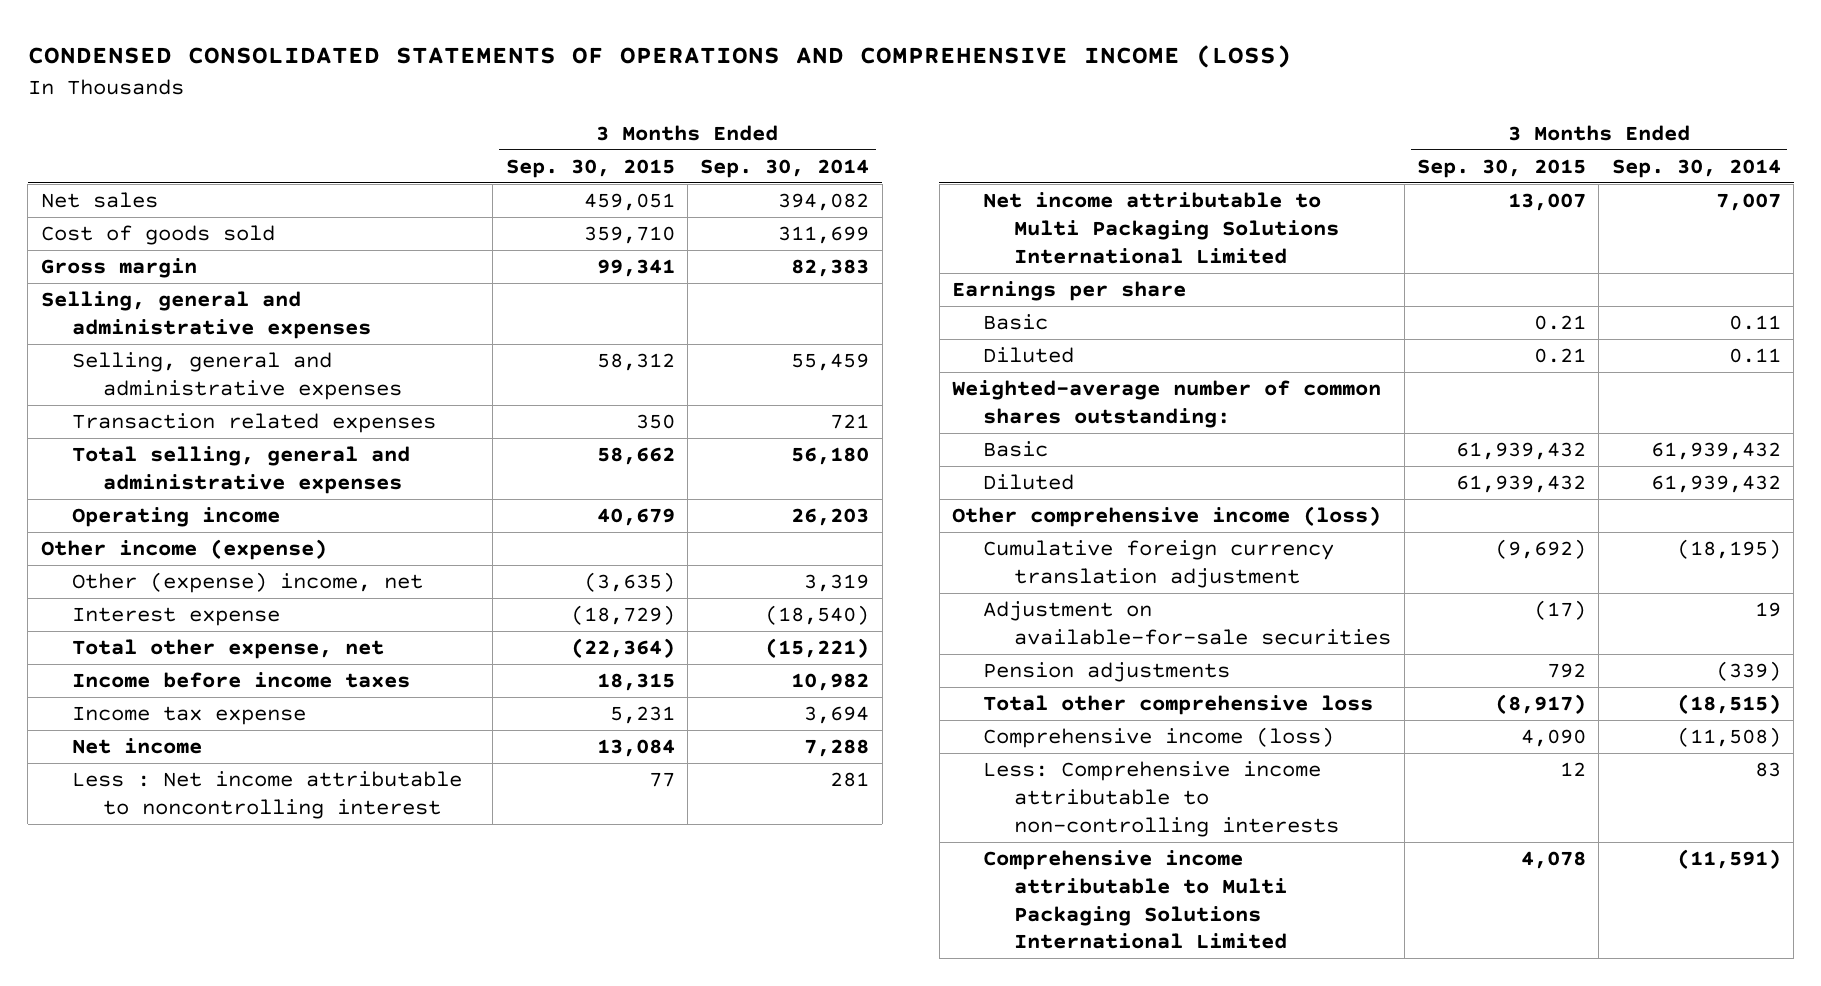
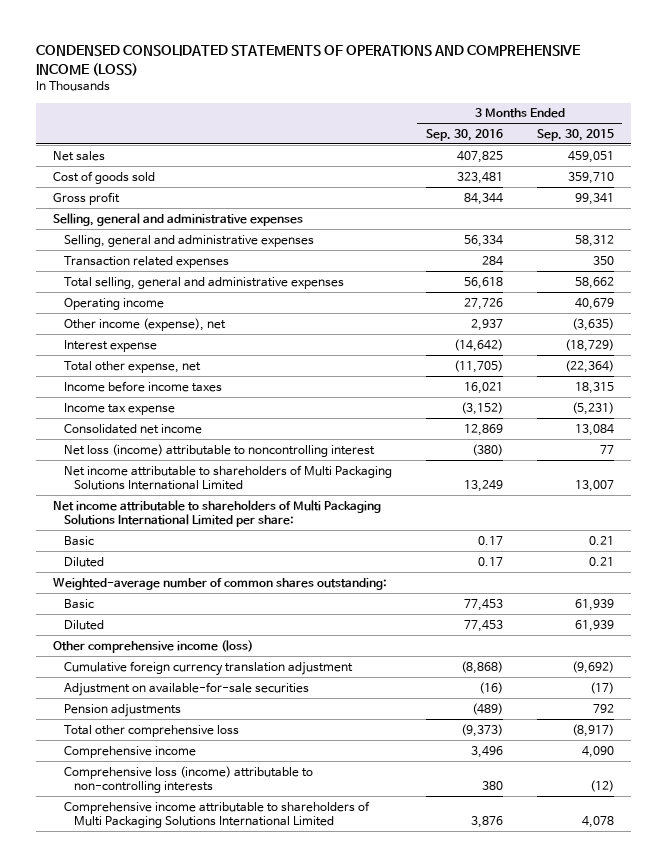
- | 3 Months Ended Sep. 30, 2015 | 3 Months Ended Sep. 30, 2014
+ | 3 Months Ended Sep. 30, 2016 | 3 Months Ended Sep. 30, 2015
- Gross margin | 99,341 | 82,383
+ Gross profit | 84,344 | 99,341
- Other income (expense)
- Other (expense) income, net | (3,635) | 3,319
+ Other income (expense), net | 2,937 | (3,635)
- Income tax expense | 5,231 | 3,694
- Net income | 13,084 | 7,288
- Less : Net income attributable to noncontrolling interest | 77 | 281
- Net income attributable to Multi Packaging Solutions International Limited | 13,007 | 7,007
- Earnings per share
+ Income tax expense | (3,152) | (5,231)
+ Consolidated net income | 12,869 | 13,084
+ Net loss (income) attributable to noncontrolling interest | (380) | 77
+ Net income attributable to shareholders of Multi Packaging Solutions International Limited | 13,249 | 13,007
+ Net income attributable to shareholders of Multi Packaging Solutions International Limited per share:
- Basic | 61,939,432 | 61,939,432
- Diluted | 61,939,432 | 61,939,432
+ Basic | 77,453 | 61,939
+ Diluted | 77,453 | 61,939
- Comprehensive income (loss) | 4,090 | (11,508)
- Less: Comprehensive income attributable to non-controlling interests | 12 | 83
- Comprehensive income attributable to Multi Packaging Solutions International Limited | 4,078 | (11,591)
+ Comprehensive income | 3,496 | 4,090
+ Comprehensive loss (income) attributable to non-controlling interests | 380 | (12)
+ Comprehensive income attributable to shareholders of Multi Packaging Solutions International Limited | 3,876 | 4,078

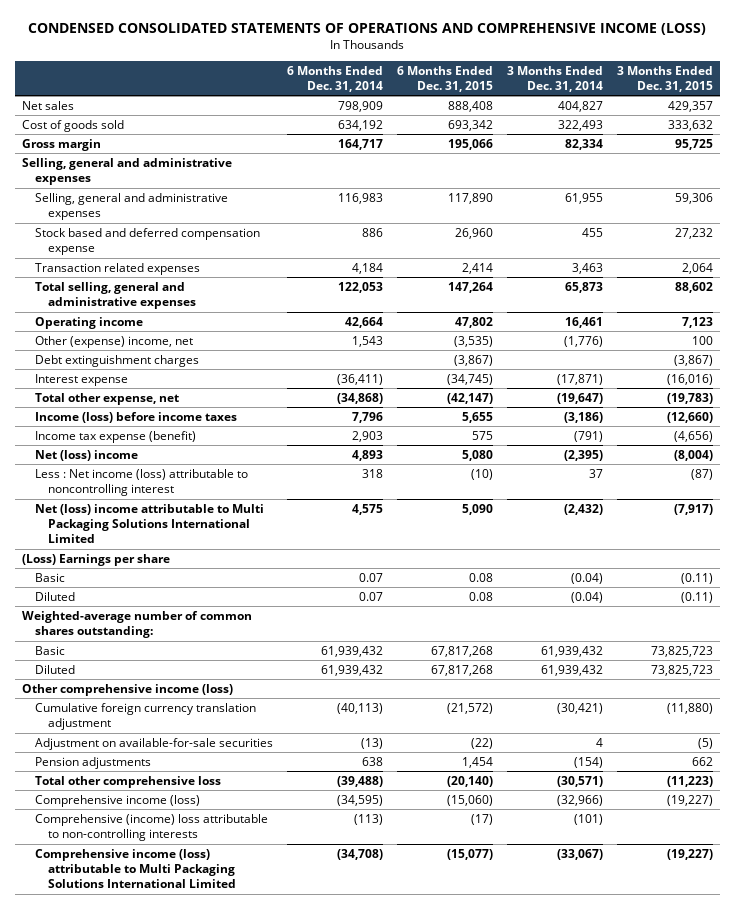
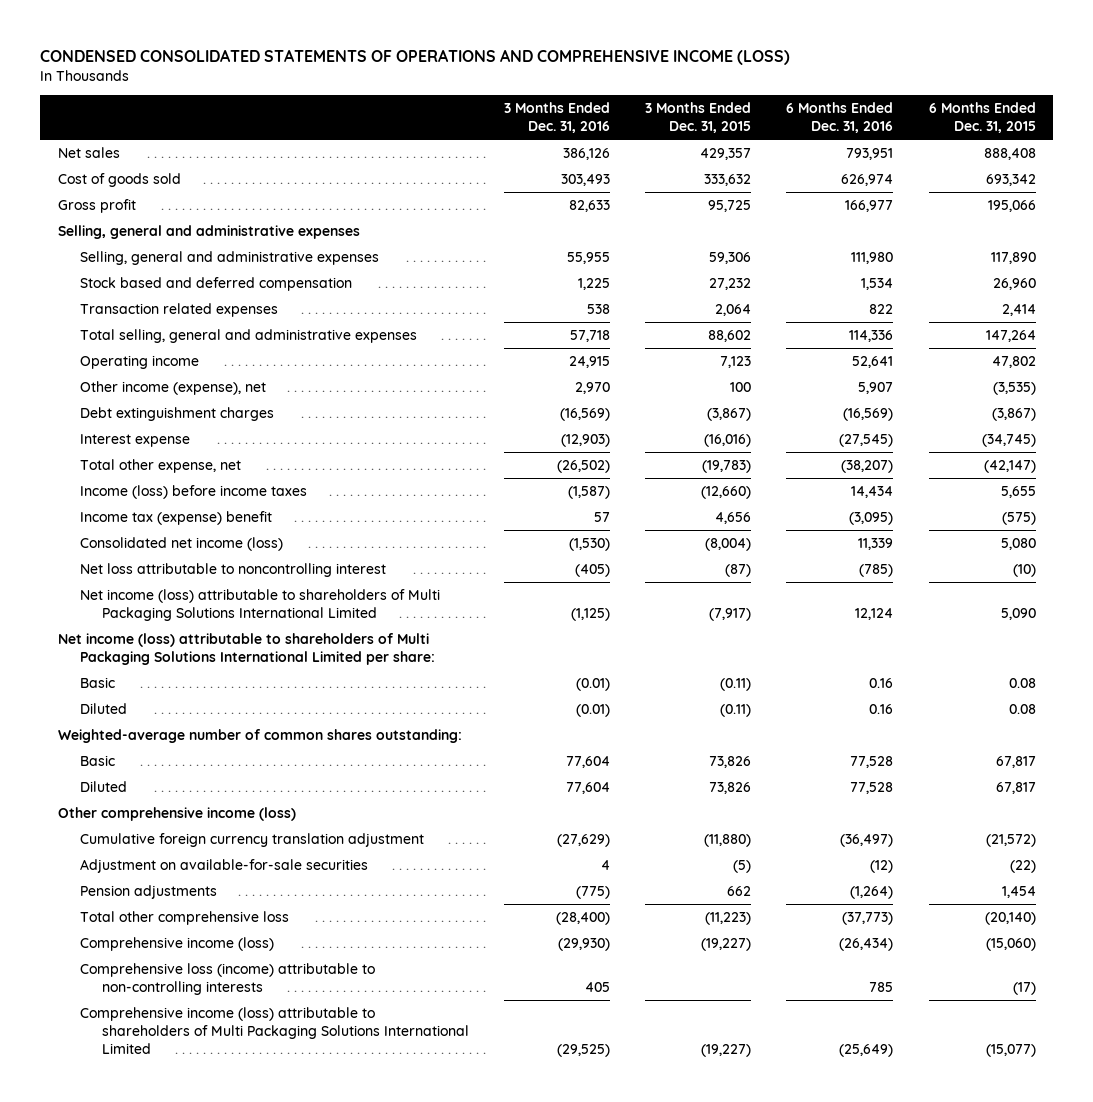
- | 6 Months Ended Dec. 31, 2014 | 6 Months Ended Dec. 31, 2015 | 3 Months Ended Dec. 31, 2014 | 3 Months Ended Dec. 31, 2015
+ | 3 Months Ended Dec. 31, 2016 | 3 Months Ended Dec. 31, 2015 | 6 Months Ended Dec. 31, 2016 | 6 Months Ended Dec. 31, 2015
- Gross margin | 164,717 | 195,066 | 82,334 | 95,725
+ Gross profit | 82,633 | 95,725 | 166,977 | 195,066
- Stock based and deferred compensation expense | 886 | 26,960 | 455 | 27,232
+ Stock based and deferred compensation | 1,225 | 27,232 | 1,534 | 26,960
- Other (expense) income, net | 1,543 | (3,535) | (1,776) | 100
+ Other income (expense), net | 2,970 | 100 | 5,907 | (3,535)
- Income tax expense (benefit) | 2,903 | 575 | (791) | (4,656)
- Net (loss) income | 4,893 | 5,080 | (2,395) | (8,004)
- Less : Net income (loss) attributable to noncontrolling interest | 318 | (10) | 37 | (87)
- Net (loss) income attributable to Multi Packaging Solutions International Limited | 4,575 | 5,090 | (2,432) | (7,917)
- (Loss) Earnings per share
+ Income tax (expense) benefit | 57 | 4,656 | (3,095) | (575)
+ Consolidated net income (loss) | (1,530) | (8,004) | 11,339 | 5,080
+ Net loss attributable to noncontrolling interest | (405) | (87) | (785) | (10)
+ Net income (loss) attributable to shareholders of Multi Packaging Solutions International Limited | (1,125) | (7,917) | 12,124 | 5,090
+ Net income (loss) attributable to shareholders of Multi Packaging Solutions International Limited per share:
- Basic | 61,939,432 | 67,817,268 | 61,939,432 | 73,825,723
- Diluted | 61,939,432 | 67,817,268 | 61,939,432 | 73,825,723
+ Basic | 77,604 | 73,826 | 77,528 | 67,817
+ Diluted | 77,604 | 73,826 | 77,528 | 67,817
- Comprehensive (income) loss attributable to non-controlling interests | (113) | (17) | (101) |
- Comprehensive income (loss) attributable to Multi Packaging Solutions International Limited | (34,708) | (15,077) | (33,067) | (19,227)
+ Comprehensive loss (income) attributable to non-controlling interests | 405 | | 785 | (17)
+ Comprehensive income (loss) attributable to shareholders of Multi Packaging Solutions International Limited | (29,525) | (19,227) | (25,649) | (15,077)

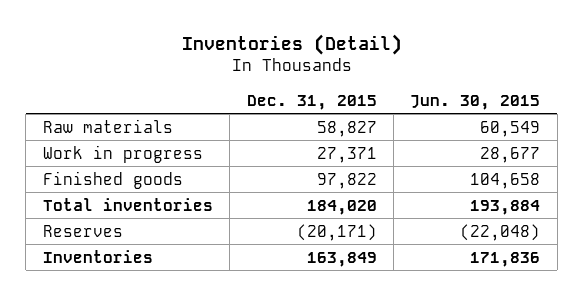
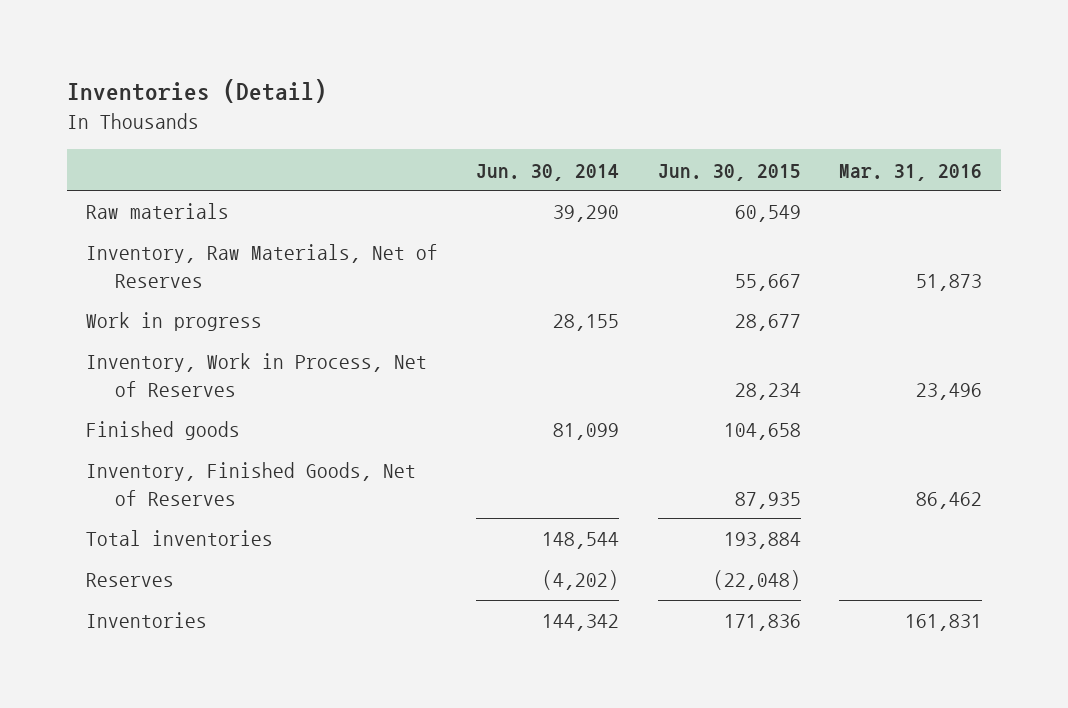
- | Dec. 31, 2015 | Jun. 30, 2015
+ | Jun. 30, 2014 | Jun. 30, 2015 | Mar. 31, 2016
+ Inventory, Raw Materials, Net of Reserves | | 55,667 | 51,873
+ Inventory, Work in Process, Net of Reserves | | 28,234 | 23,496
+ Inventory, Finished Goods, Net of Reserves | | 87,935 | 86,462

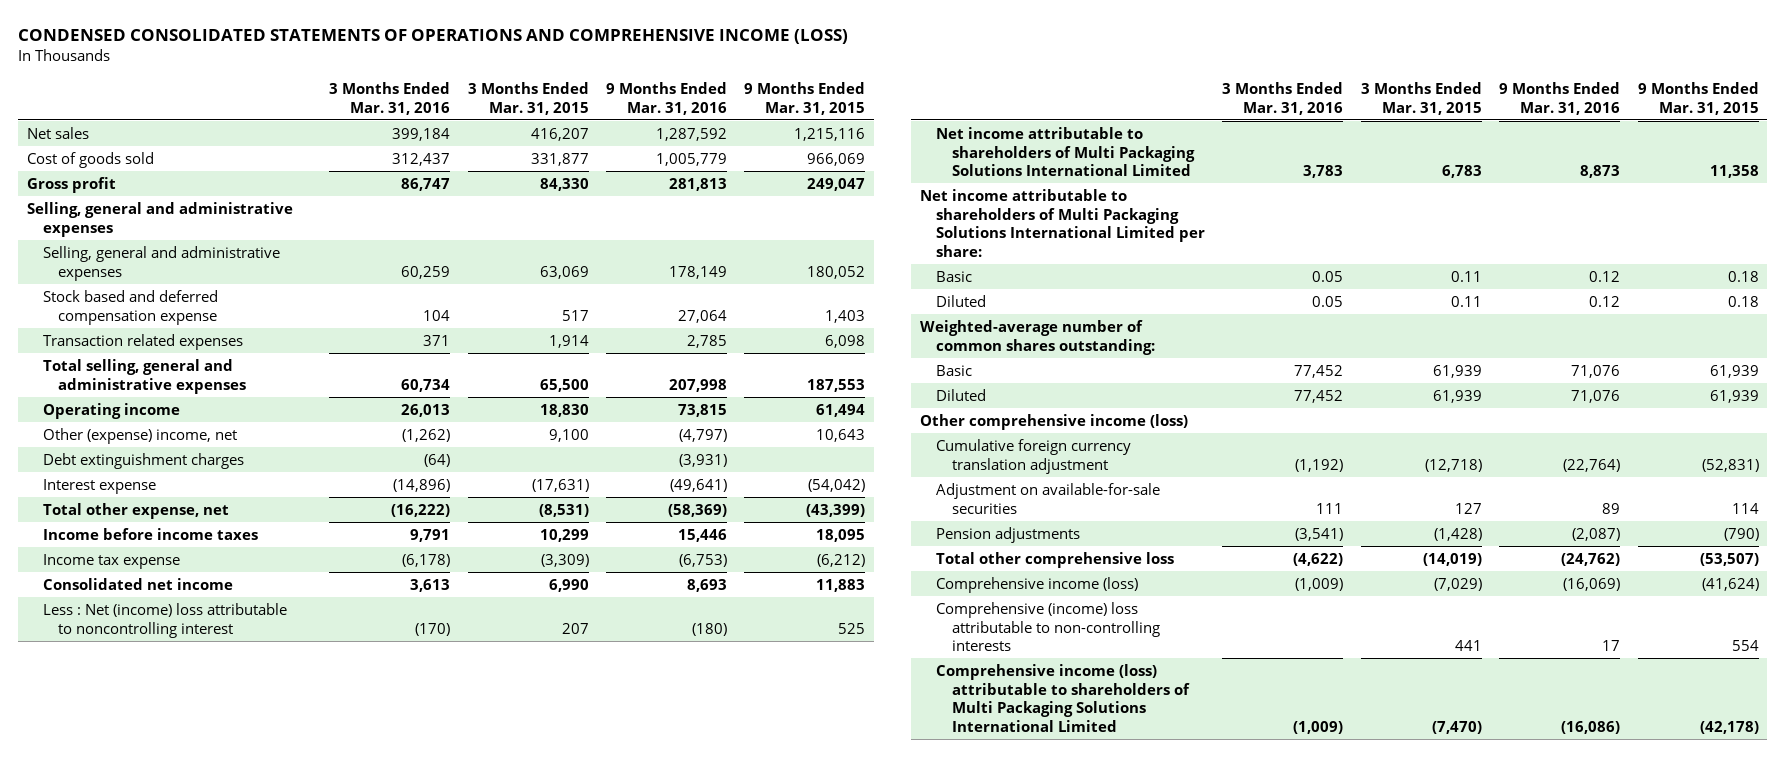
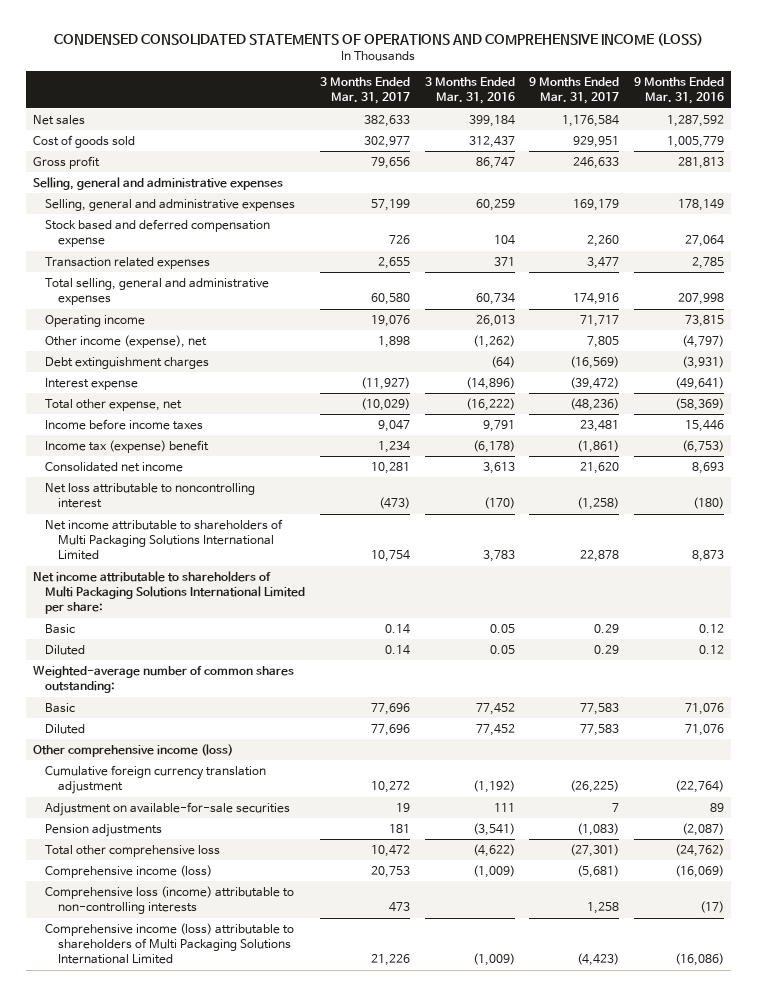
- | 3 Months Ended Mar. 31, 2016 | 3 Months Ended Mar. 31, 2015 | 9 Months Ended Mar. 31, 2016 | 9 Months Ended Mar. 31, 2015
+ | 3 Months Ended Mar. 31, 2017 | 3 Months Ended Mar. 31, 2016 | 9 Months Ended Mar. 31, 2017 | 9 Months Ended Mar. 31, 2016
- Other (expense) income, net | (1,262) | 9,100 | (4,797) | 10,643
+ Other income (expense), net | 1,898 | (1,262) | 7,805 | (4,797)
- Income tax expense | (6,178) | (3,309) | (6,753) | (6,212)
+ Income tax (expense) benefit | 1,234 | (6,178) | (1,861) | (6,753)
- Less : Net (income) loss attributable to noncontrolling interest | (170) | 207 | (180) | 525
+ Net loss attributable to noncontrolling interest | (473) | (170) | (1,258) | (180)
- Comprehensive (income) loss attributable to non-controlling interests | | 441 | 17 | 554
+ Comprehensive loss (income) attributable to non-controlling interests | 473 | | 1,258 | (17)

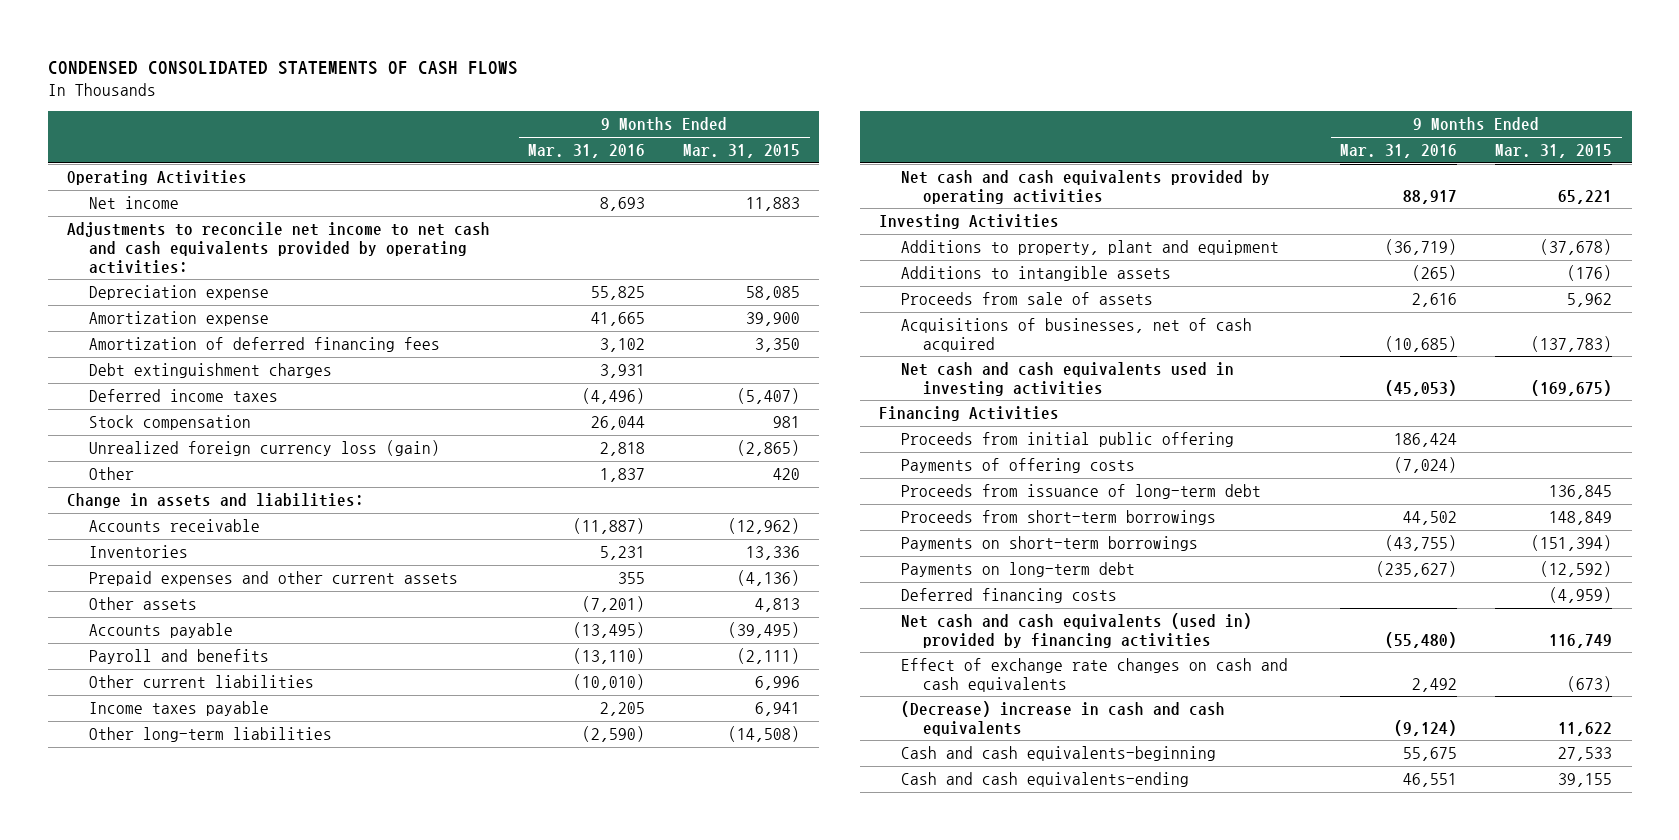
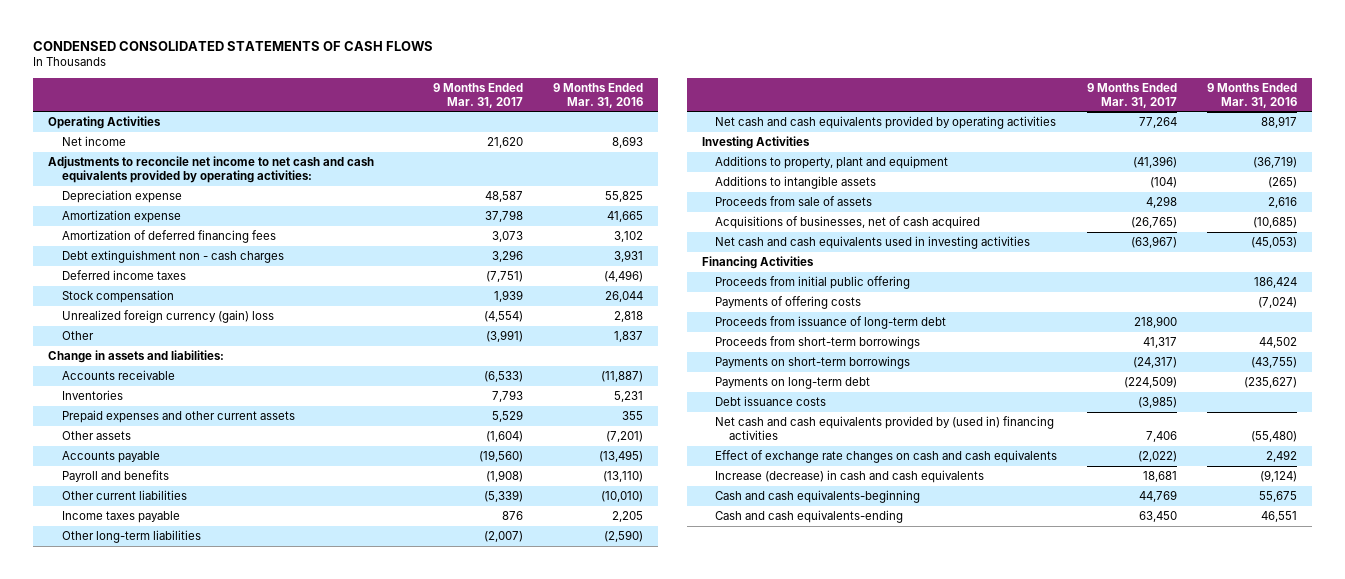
- | 9 Months Ended Mar. 31, 2016 | 9 Months Ended Mar. 31, 2015
+ | 9 Months Ended Mar. 31, 2017 | 9 Months Ended Mar. 31, 2016
- Debt extinguishment charges | 3,931 |
+ Debt extinguishment non - cash charges | 3,296 | 3,931
- Unrealized foreign currency loss (gain) | 2,818 | (2,865)
+ Unrealized foreign currency (gain) loss | (4,554) | 2,818
- Deferred financing costs | | (4,959)
- Net cash and cash equivalents (used in) provided by financing activities | (55,480) | 116,749
+ Debt issuance costs | (3,985) |
+ Net cash and cash equivalents provided by (used in) financing activities | 7,406 | (55,480)
- (Decrease) increase in cash and cash equivalents | (9,124) | 11,622
+ Increase (decrease) in cash and cash equivalents | 18,681 | (9,124)

